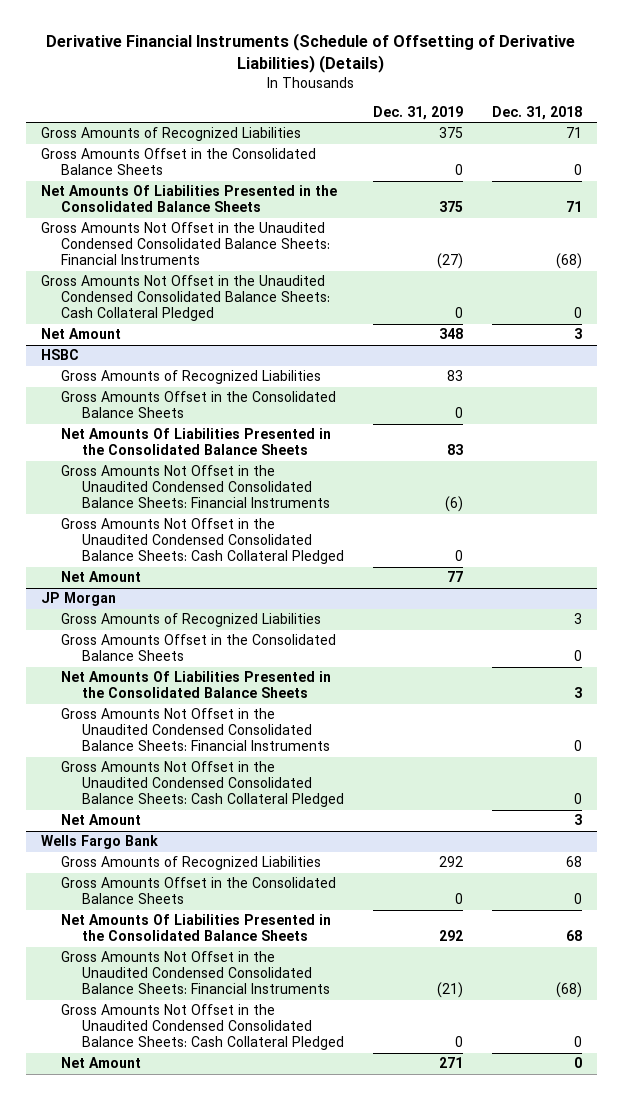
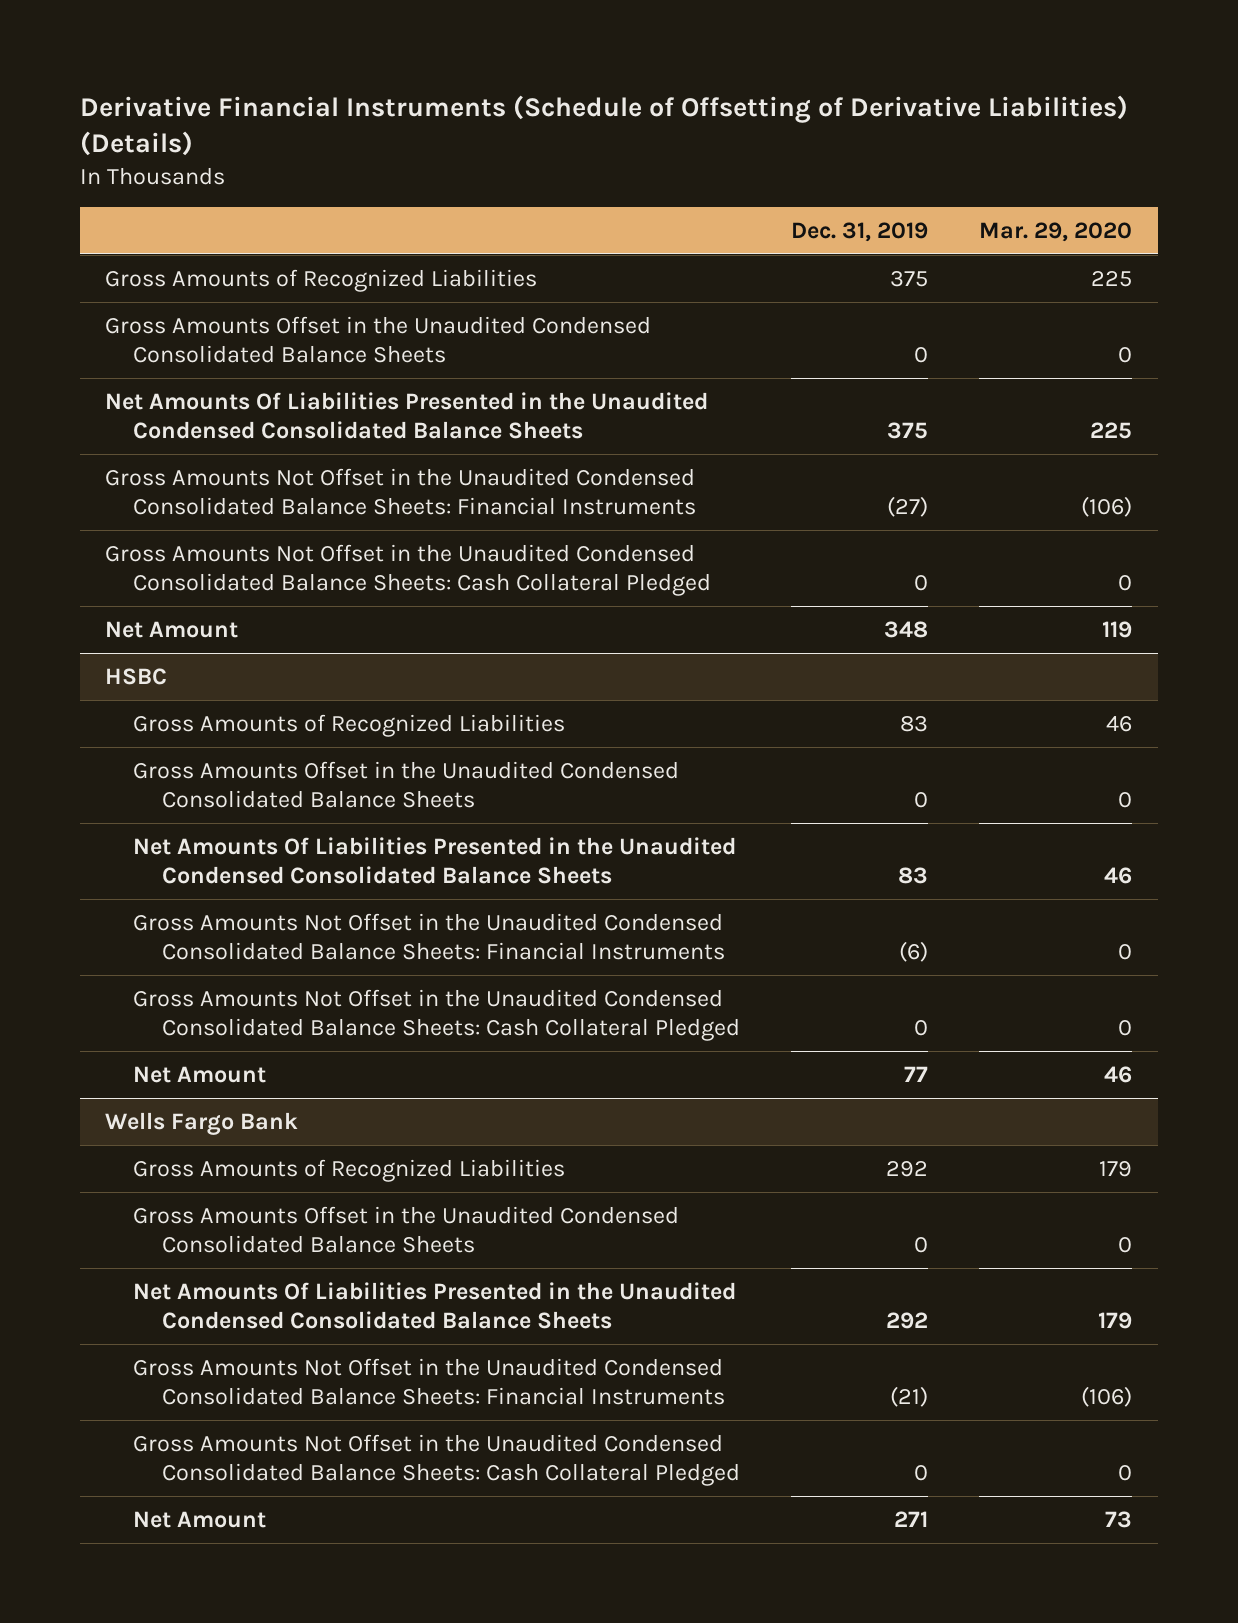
- | Dec. 31, 2019 | Dec. 31, 2018
+ | Dec. 31, 2019 | Mar. 29, 2020
- Gross Amounts Offset in the Consolidated Balance Sheets | 0 | 0
- Net Amounts Of Liabilities Presented in the Consolidated Balance Sheets | 375 | 71
+ Gross Amounts Offset in the Unaudited Condensed Consolidated Balance Sheets | 0 | 0
+ Net Amounts Of Liabilities Presented in the Unaudited Condensed Consolidated Balance Sheets | 375 | 225
@ HSBC
- Gross Amounts Offset in the Consolidated Balance Sheets | 0 |
- Net Amounts Of Liabilities Presented in the Consolidated Balance Sheets | 83 |
+ Gross Amounts Offset in the Unaudited Condensed Consolidated Balance Sheets | 0 | 0
+ Net Amounts Of Liabilities Presented in the Unaudited Condensed Consolidated Balance Sheets | 83 | 46
- JP Morgan
- Gross Amounts of Recognized Liabilities | | 3
- Gross Amounts Offset in the Consolidated Balance Sheets | | 0
- Net Amounts Of Liabilities Presented in the Consolidated Balance Sheets | | 3
- Gross Amounts Not Offset in the Unaudited Condensed Consolidated Balance Sheets: Financial Instruments | | 0
- Gross Amounts Not Offset in the Unaudited Condensed Consolidated Balance Sheets: Cash Collateral Pledged | | 0
- Net Amount | | 3
@ Wells Fargo Bank
- Gross Amounts Offset in the Consolidated Balance Sheets | 0 | 0
- Net Amounts Of Liabilities Presented in the Consolidated Balance Sheets | 292 | 68
+ Gross Amounts Offset in the Unaudited Condensed Consolidated Balance Sheets | 0 | 0
+ Net Amounts Of Liabilities Presented in the Unaudited Condensed Consolidated Balance Sheets | 292 | 179

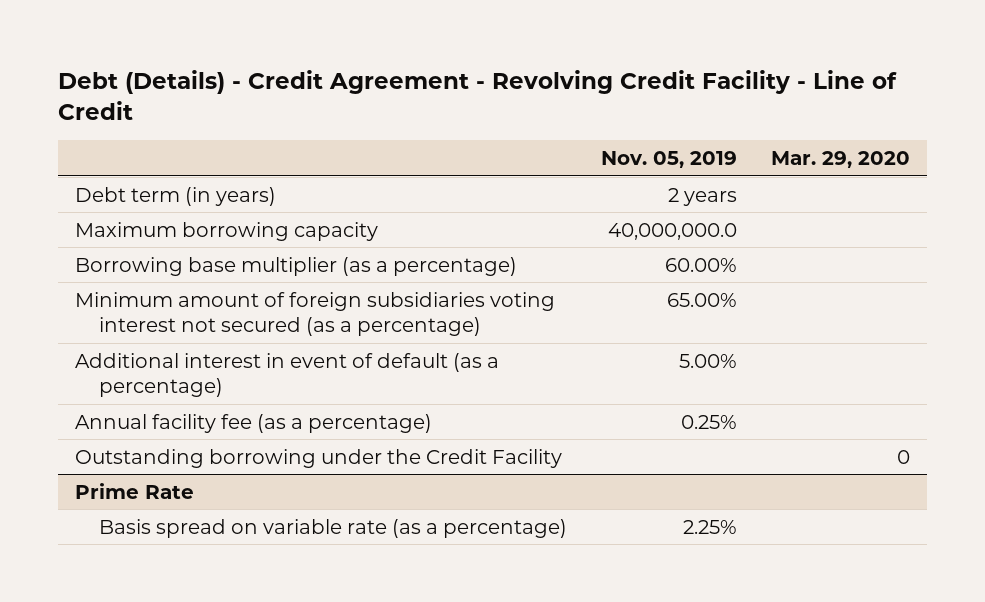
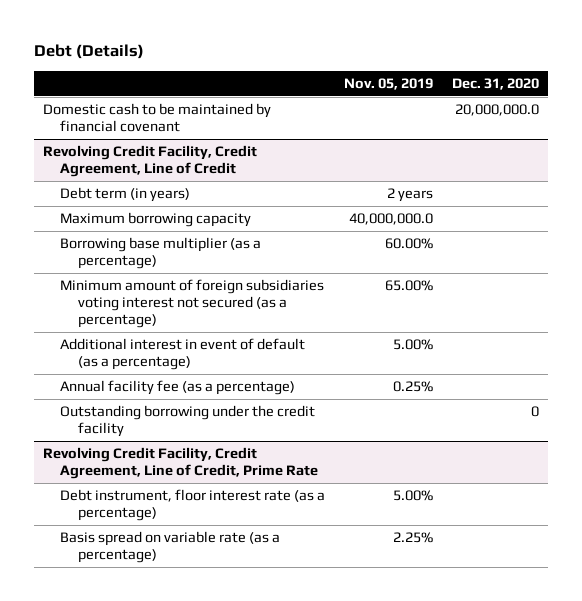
- Debt (Details) - Credit Agreement - Revolving Credit Facility - Line of Credit
+ Debt (Details)
- | Nov. 05, 2019 | Mar. 29, 2020
+ | Nov. 05, 2019 | Dec. 31, 2020
+ Domestic cash to be maintained by financial covenant | | 20,000,000.0
+ Revolving Credit Facility, Credit Agreement, Line of Credit
- Outstanding borrowing under the Credit Facility | | 0
- Prime Rate
+ Outstanding borrowing under the credit facility | | 0
+ Revolving Credit Facility, Credit Agreement, Line of Credit, Prime Rate
+ Debt instrument, floor interest rate (as a percentage) | 5.00% |

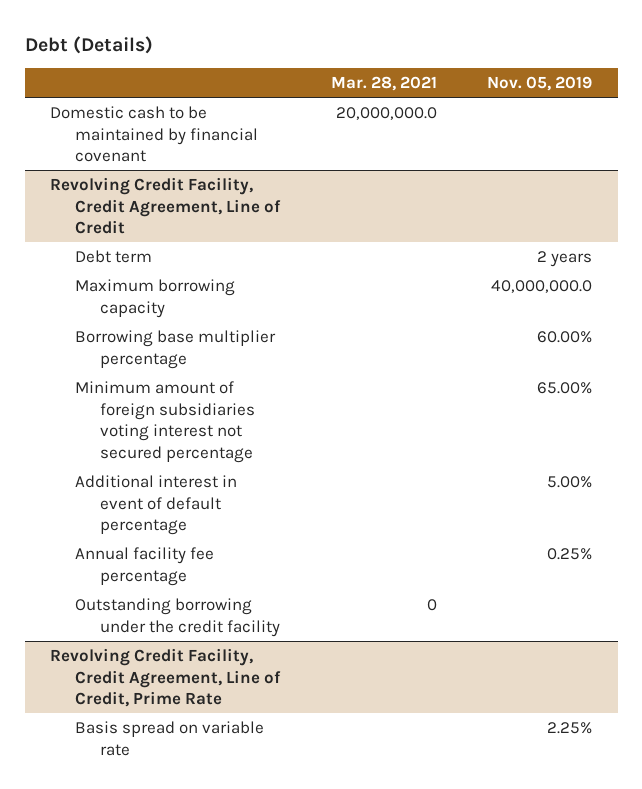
- | Nov. 05, 2019 | Dec. 31, 2020
+ | Mar. 28, 2021 | Nov. 05, 2019
@ Revolving Credit Facility, Credit Agreement, Line of Credit
- Debt term (in years) | 2 years |
+ Debt term | | 2 years
- Borrowing base multiplier (as a percentage) | 60.00% |
- Minimum amount of foreign subsidiaries voting interest not secured (as a percentage) | 65.00% |
- Additional interest in event of default (as a percentage) | 5.00% |
- Annual facility fee (as a percentage) | 0.25% |
+ Borrowing base multiplier percentage | | 60.00%
+ Minimum amount of foreign subsidiaries voting interest not secured percentage | | 65.00%
+ Additional interest in event of default percentage | | 5.00%
+ Annual facility fee percentage | | 0.25%
@ Revolving Credit Facility, Credit Agreement, Line of Credit, Prime Rate
- Debt instrument, floor interest rate (as a percentage) | 5.00% |
- Basis spread on variable rate (as a percentage) | 2.25% |
+ Basis spread on variable rate | | 2.25%

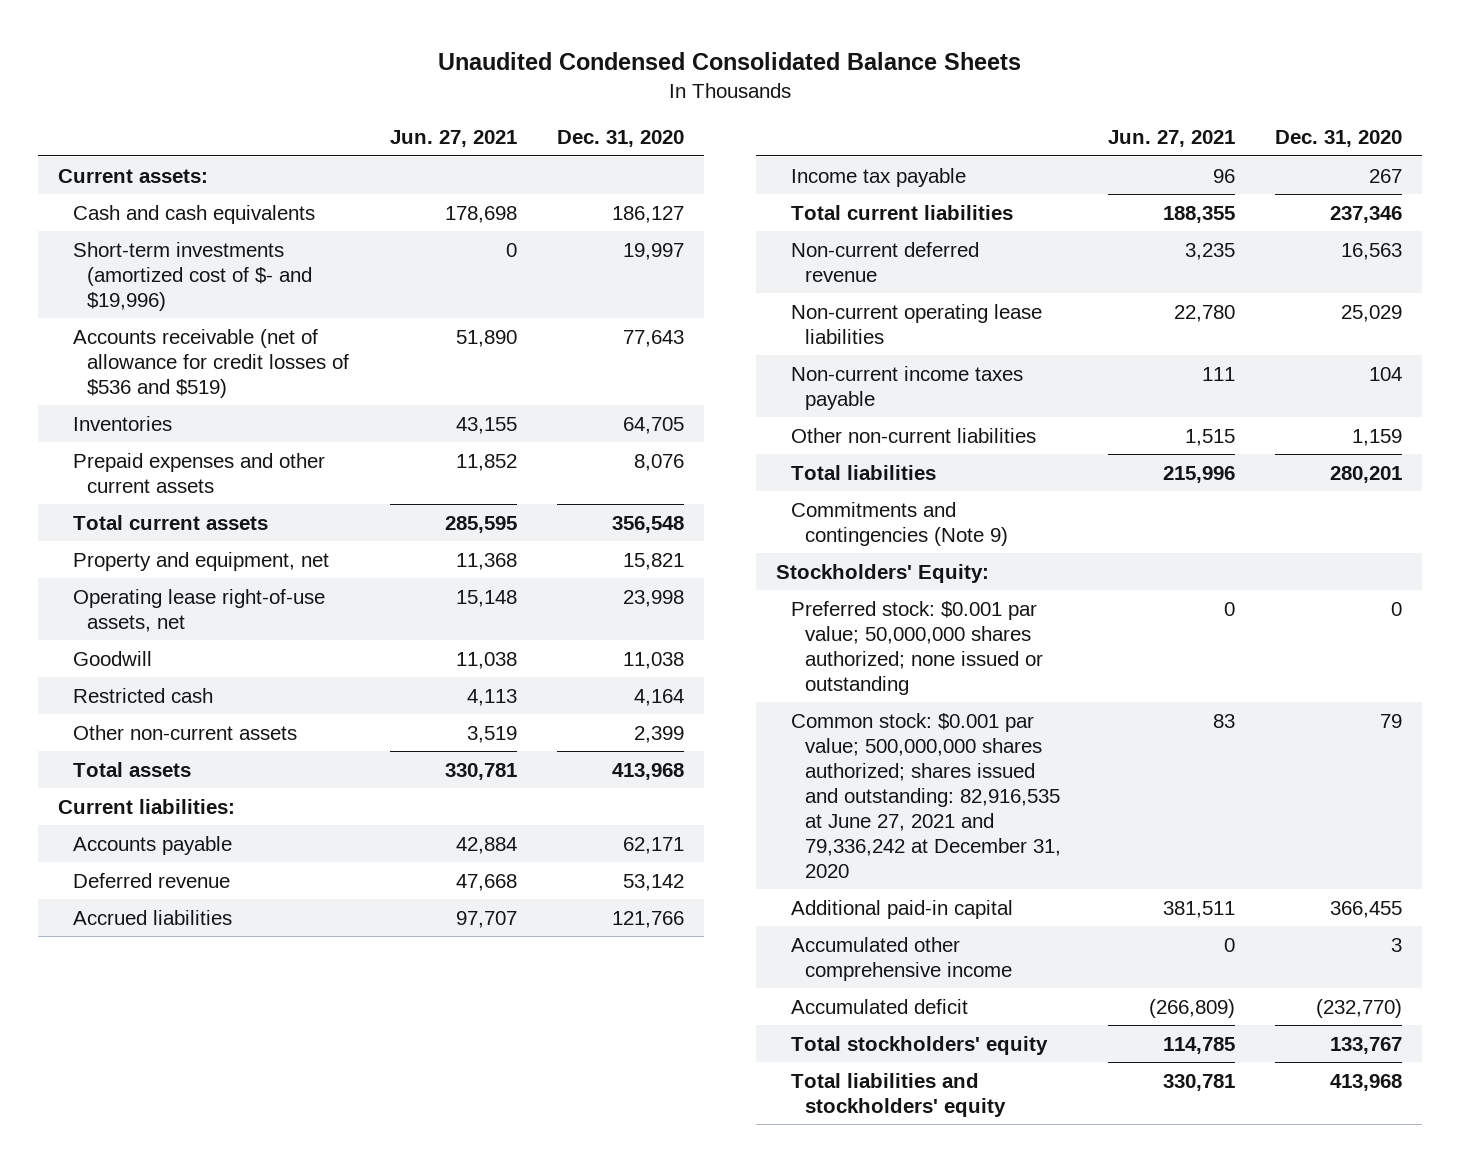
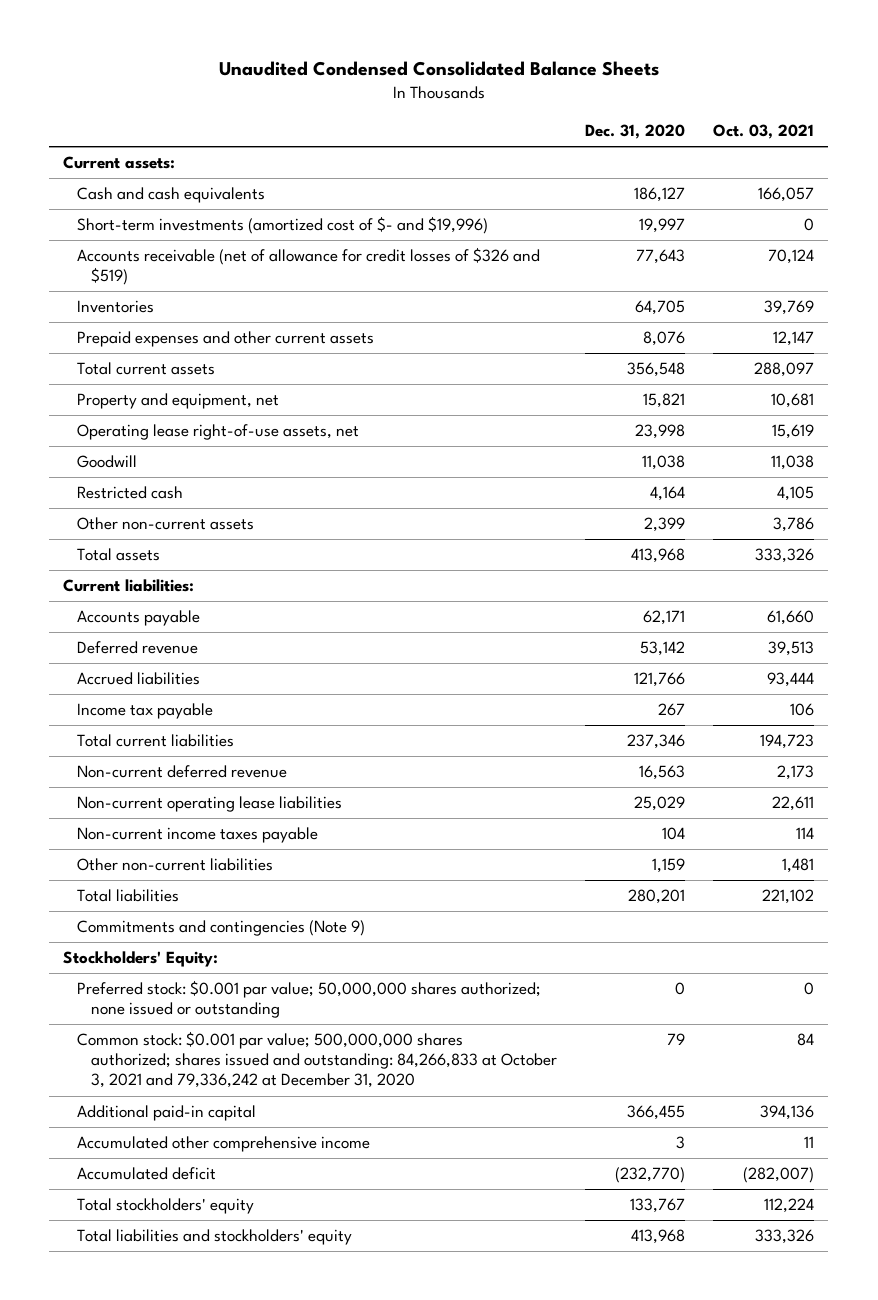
- | Jun. 27, 2021 | Dec. 31, 2020
+ | Dec. 31, 2020 | Oct. 03, 2021
- Accounts receivable (net of allowance for credit losses of $536 and $519) | 51,890 | 77,643
+ Accounts receivable (net of allowance for credit losses of $326 and $519) | 77,643 | 70,124
- Common stock: $0.001 par value; 500,000,000 shares authorized; shares issued and outstanding: 82,916,535 at June 27, 2021 and 79,336,242 at December 31, 2020 | 83 | 79
+ Common stock: $0.001 par value; 500,000,000 shares authorized; shares issued and outstanding: 84,266,833 at October 3, 2021 and 79,336,242 at December 31, 2020 | 79 | 84

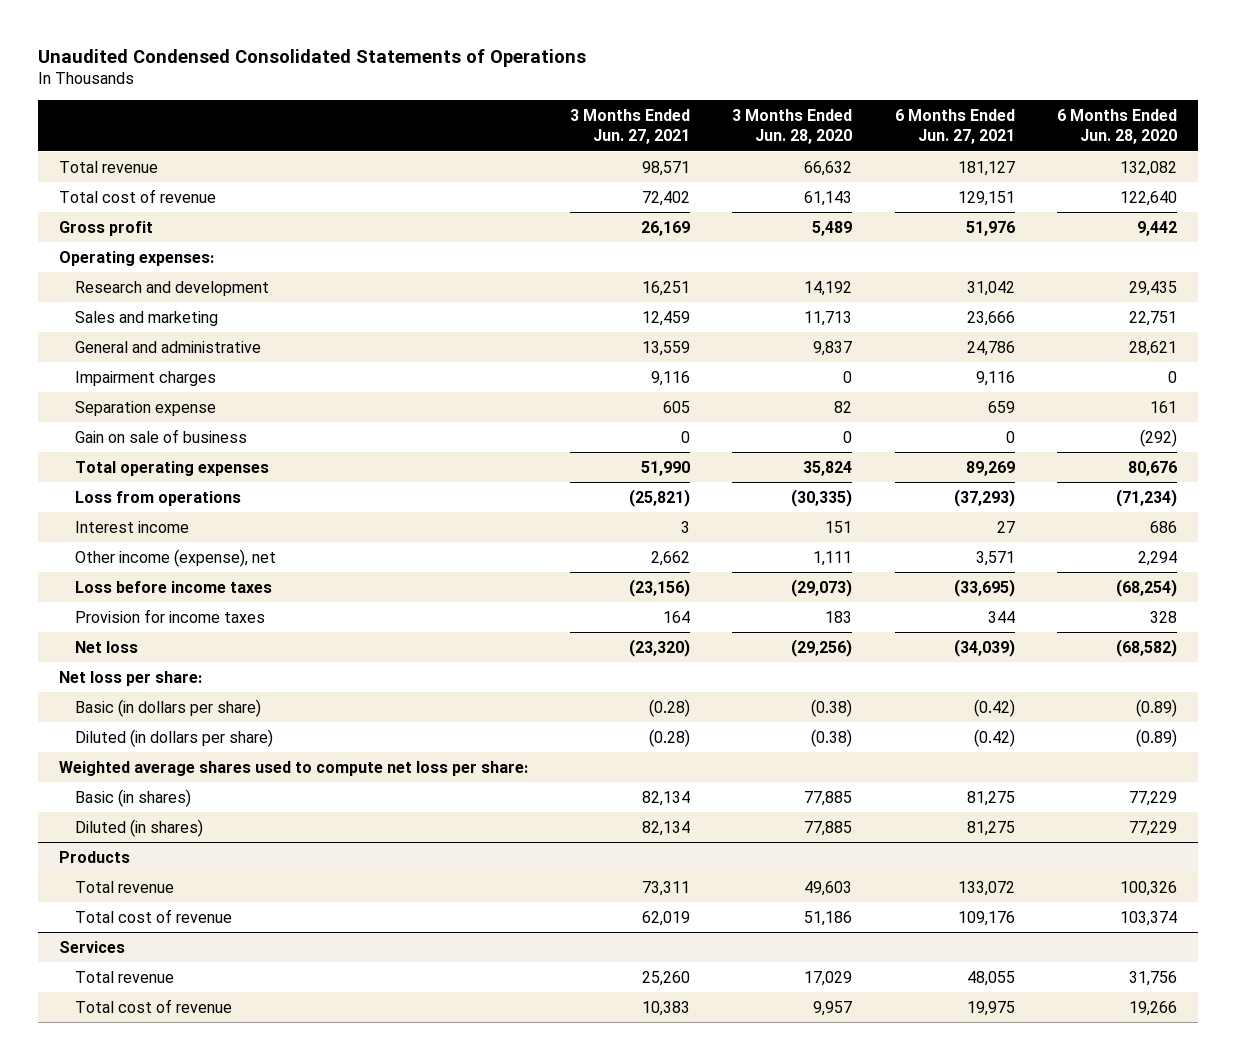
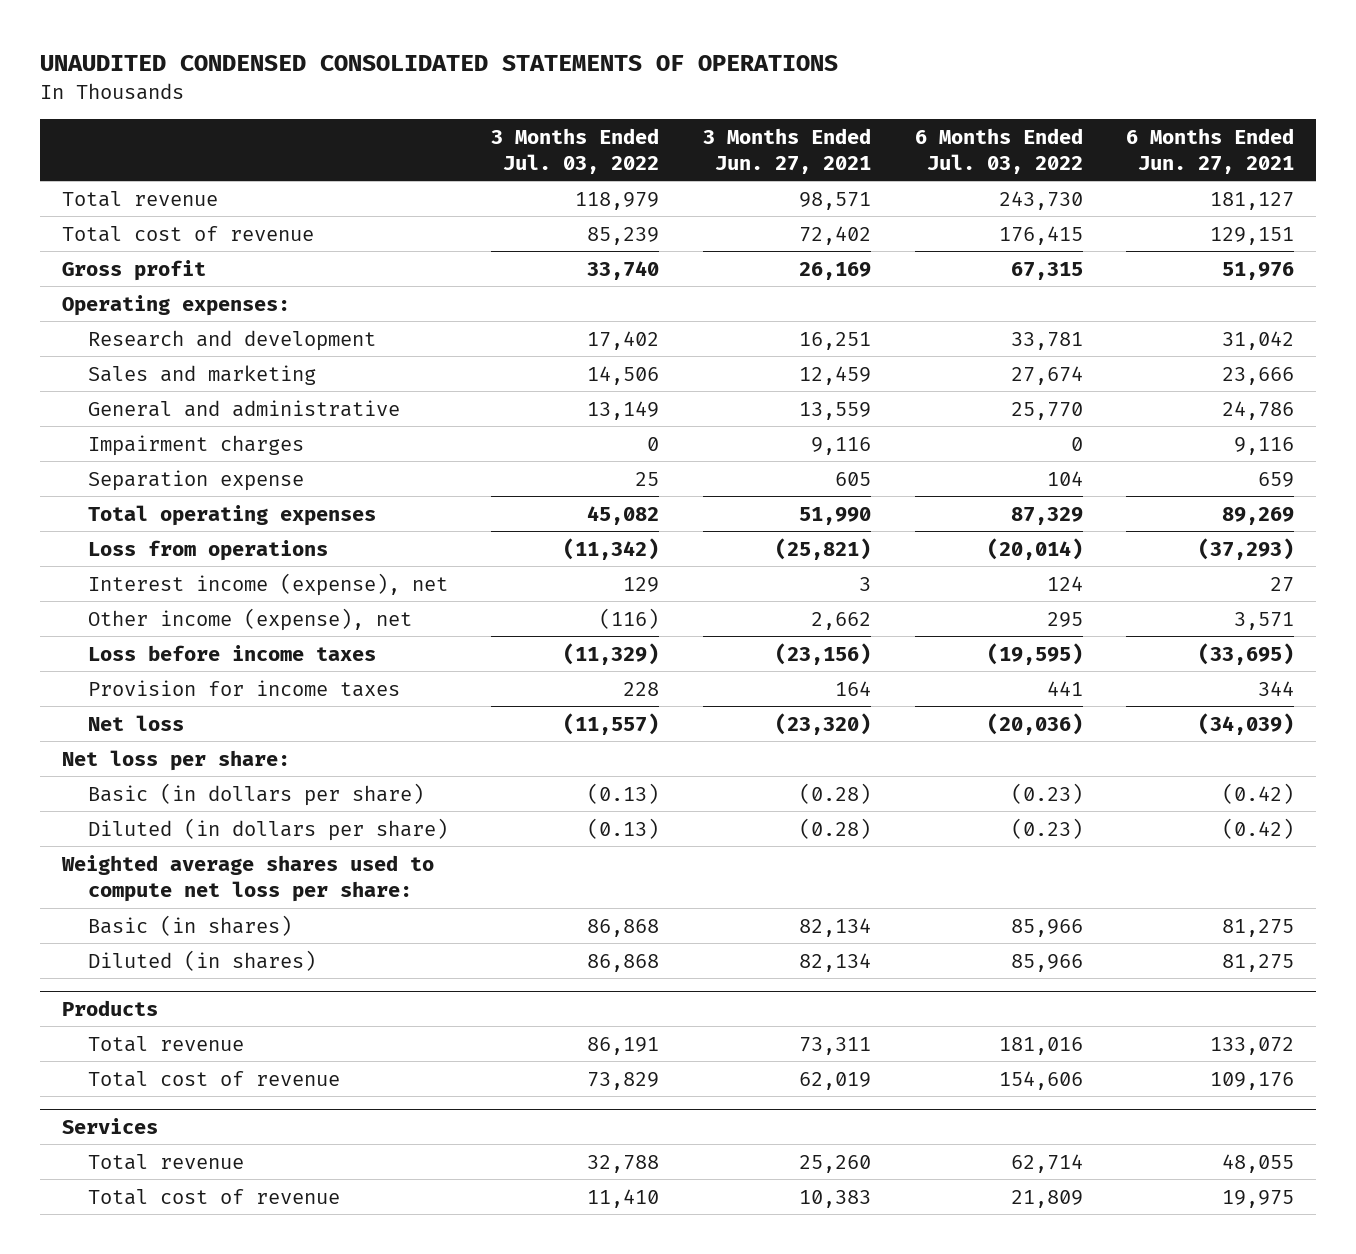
- Unaudited Condensed Consolidated Statements of Operations
+ UNAUDITED CONDENSED CONSOLIDATED STATEMENTS OF OPERATIONS
- | 3 Months Ended Jun. 27, 2021 | 3 Months Ended Jun. 28, 2020 | 6 Months Ended Jun. 27, 2021 | 6 Months Ended Jun. 28, 2020
+ | 3 Months Ended Jul. 03, 2022 | 3 Months Ended Jun. 27, 2021 | 6 Months Ended Jul. 03, 2022 | 6 Months Ended Jun. 27, 2021
- Gain on sale of business | 0 | 0 | 0 | (292)
- Interest income | 3 | 151 | 27 | 686
+ Interest income (expense), net | 129 | 3 | 124 | 27

